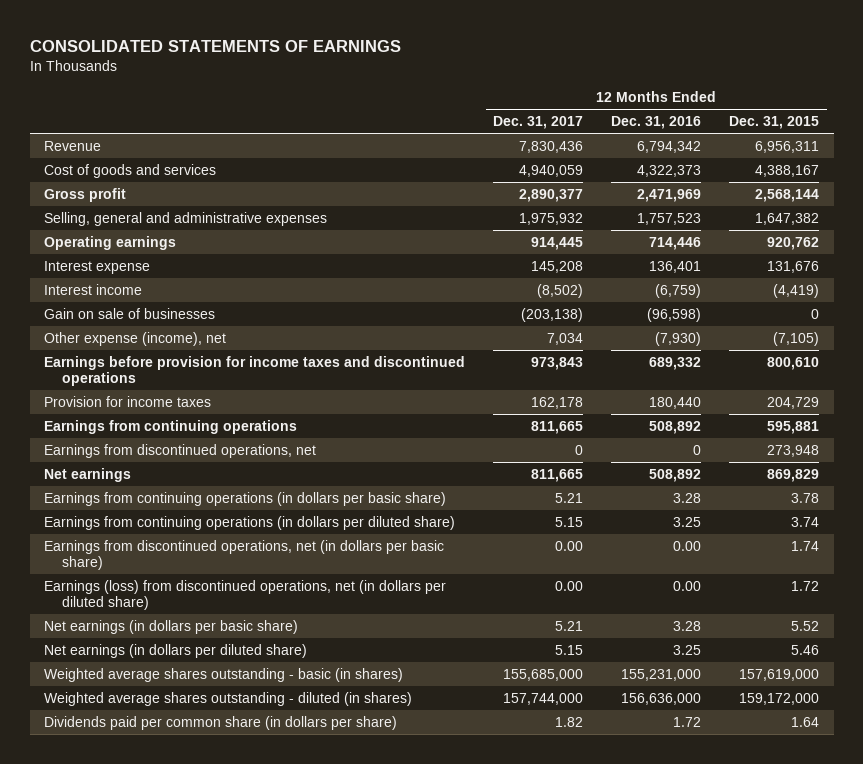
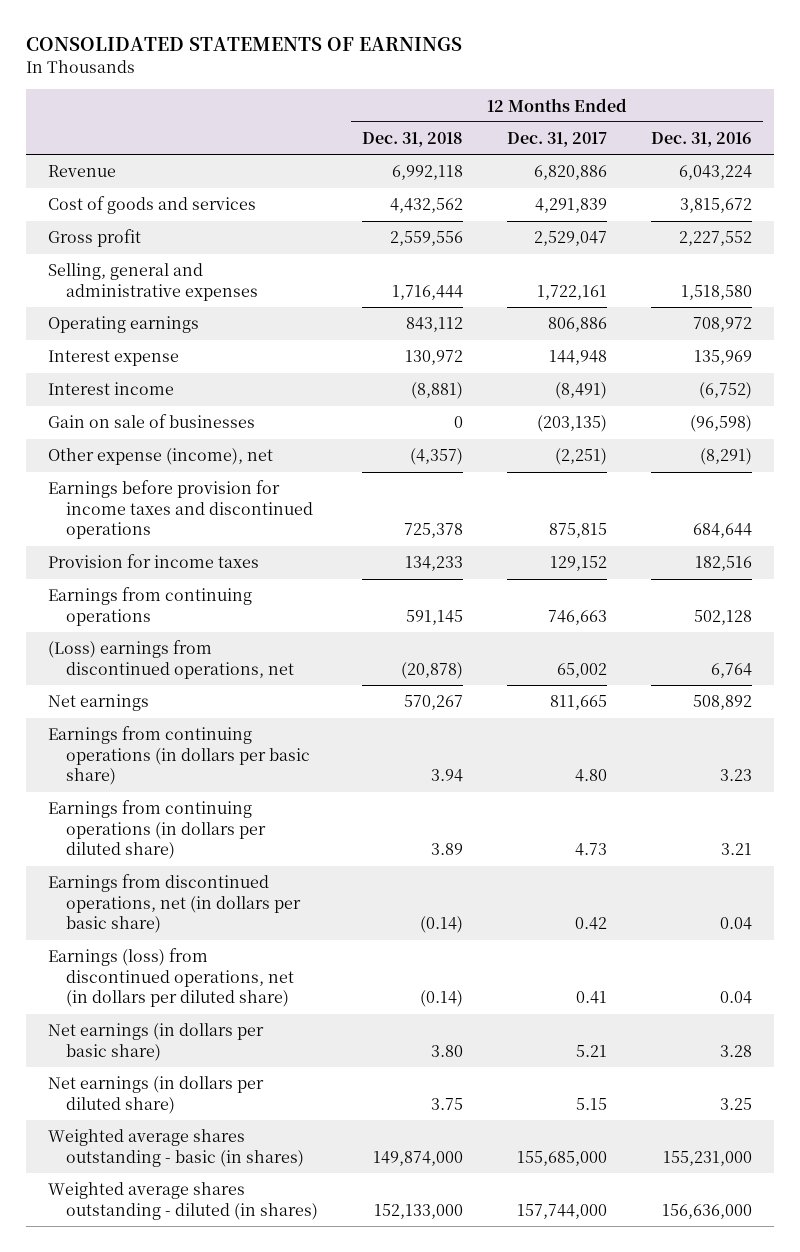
- | 12 Months Ended Dec. 31, 2017 | 12 Months Ended Dec. 31, 2016 | 12 Months Ended Dec. 31, 2015
+ | 12 Months Ended Dec. 31, 2018 | 12 Months Ended Dec. 31, 2017 | 12 Months Ended Dec. 31, 2016
- Revenue | 7,830,436 | 6,794,342 | 6,956,311
- Cost of goods and services | 4,940,059 | 4,322,373 | 4,388,167
- Gross profit | 2,890,377 | 2,471,969 | 2,568,144
- Selling, general and administrative expenses | 1,975,932 | 1,757,523 | 1,647,382
- Operating earnings | 914,445 | 714,446 | 920,762
- Interest expense | 145,208 | 136,401 | 131,676
- Interest income | (8,502) | (6,759) | (4,419)
- Gain on sale of businesses | (203,138) | (96,598) | 0
- Other expense (income), net | 7,034 | (7,930) | (7,105)
- Earnings before provision for income taxes and discontinued operations | 973,843 | 689,332 | 800,610
- Provision for income taxes | 162,178 | 180,440 | 204,729
- Earnings from continuing operations | 811,665 | 508,892 | 595,881
- Earnings from discontinued operations, net | 0 | 0 | 273,948
+ Revenue | 6,992,118 | 6,820,886 | 6,043,224
+ Cost of goods and services | 4,432,562 | 4,291,839 | 3,815,672
+ Gross profit | 2,559,556 | 2,529,047 | 2,227,552
+ Selling, general and administrative expenses | 1,716,444 | 1,722,161 | 1,518,580
+ Operating earnings | 843,112 | 806,886 | 708,972
+ Interest expense | 130,972 | 144,948 | 135,969
+ Interest income | (8,881) | (8,491) | (6,752)
+ Gain on sale of businesses | 0 | (203,135) | (96,598)
+ Other expense (income), net | (4,357) | (2,251) | (8,291)
+ Earnings before provision for income taxes and discontinued operations | 725,378 | 875,815 | 684,644
+ Provision for income taxes | 134,233 | 129,152 | 182,516
+ Earnings from continuing operations | 591,145 | 746,663 | 502,128
+ (Loss) earnings from discontinued operations, net | (20,878) | 65,002 | 6,764
- Earnings from continuing operations (in dollars per basic share) | 5.21 | 3.28 | 3.78
- Earnings from continuing operations (in dollars per diluted share) | 5.15 | 3.25 | 3.74
- Earnings from discontinued operations, net (in dollars per basic share) | 0.00 | 0.00 | 1.74
- Earnings (loss) from discontinued operations, net (in dollars per diluted share) | 0.00 | 0.00 | 1.72
+ Earnings from continuing operations (in dollars per basic share) | 3.94 | 4.80 | 3.23
+ Earnings from continuing operations (in dollars per diluted share) | 3.89 | 4.73 | 3.21
+ Earnings from discontinued operations, net (in dollars per basic share) | (0.14) | 0.42 | 0.04
+ Earnings (loss) from discontinued operations, net (in dollars per diluted share) | (0.14) | 0.41 | 0.04
- Dividends paid per common share (in dollars per share) | 1.82 | 1.72 | 1.64

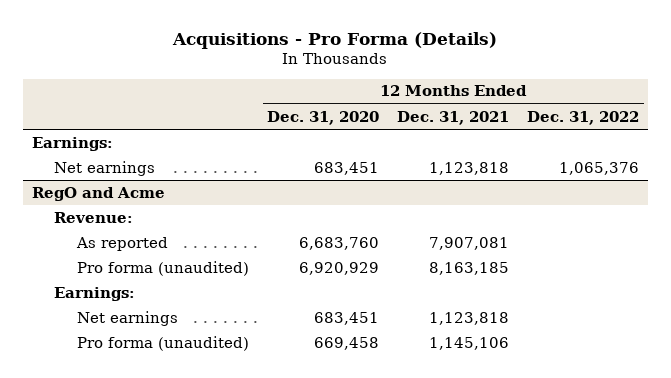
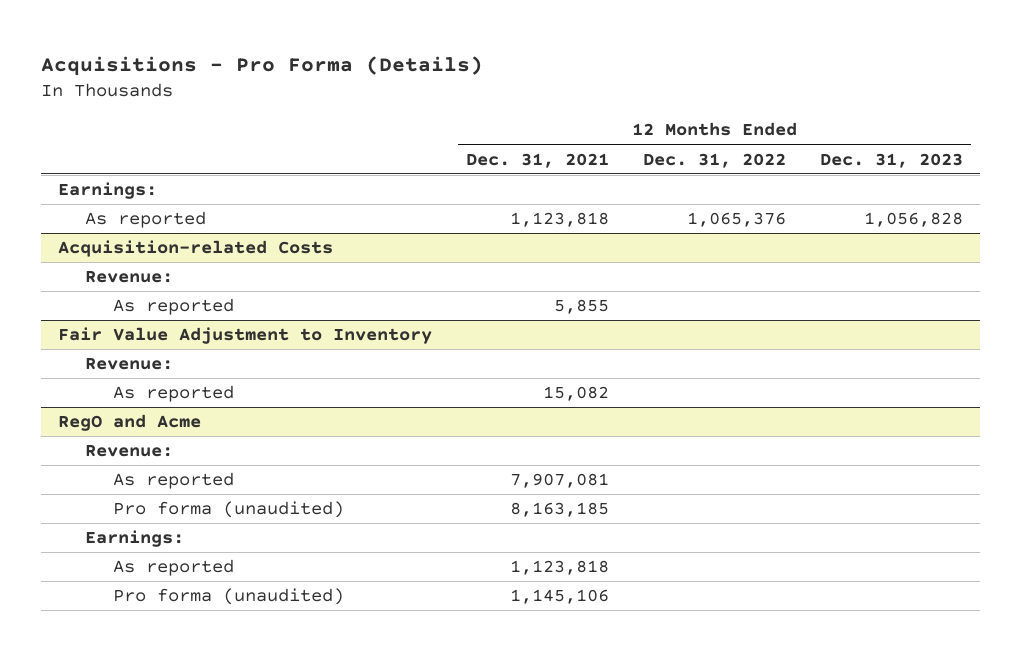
- | 12 Months Ended Dec. 31, 2020 | 12 Months Ended Dec. 31, 2021 | 12 Months Ended Dec. 31, 2022
+ | 12 Months Ended Dec. 31, 2021 | 12 Months Ended Dec. 31, 2022 | 12 Months Ended Dec. 31, 2023
- Net earnings | 683,451 | 1,123,818 | 1,065,376
+ As reported | 1,123,818 | 1,065,376 | 1,056,828
+ Acquisition-related Costs
+ Revenue:
+ As reported | 5,855 | |
+ Fair Value Adjustment to Inventory
+ Revenue:
+ As reported | 15,082 | |
@ RegO and Acme
- Net earnings | 683,451 | 1,123,818 |
+ As reported | 1,123,818 | |

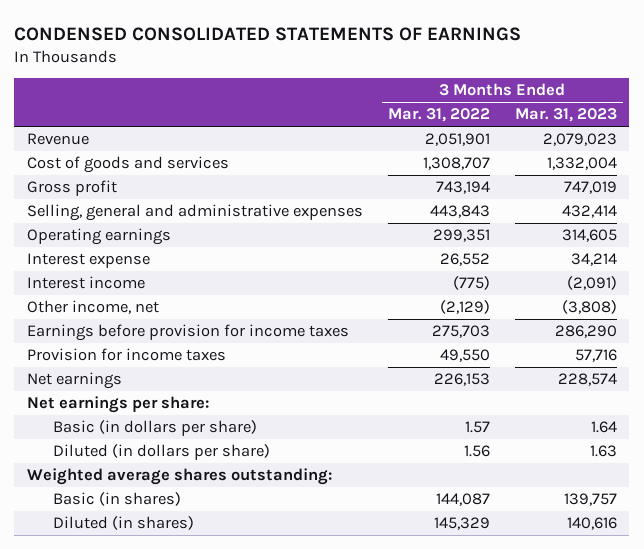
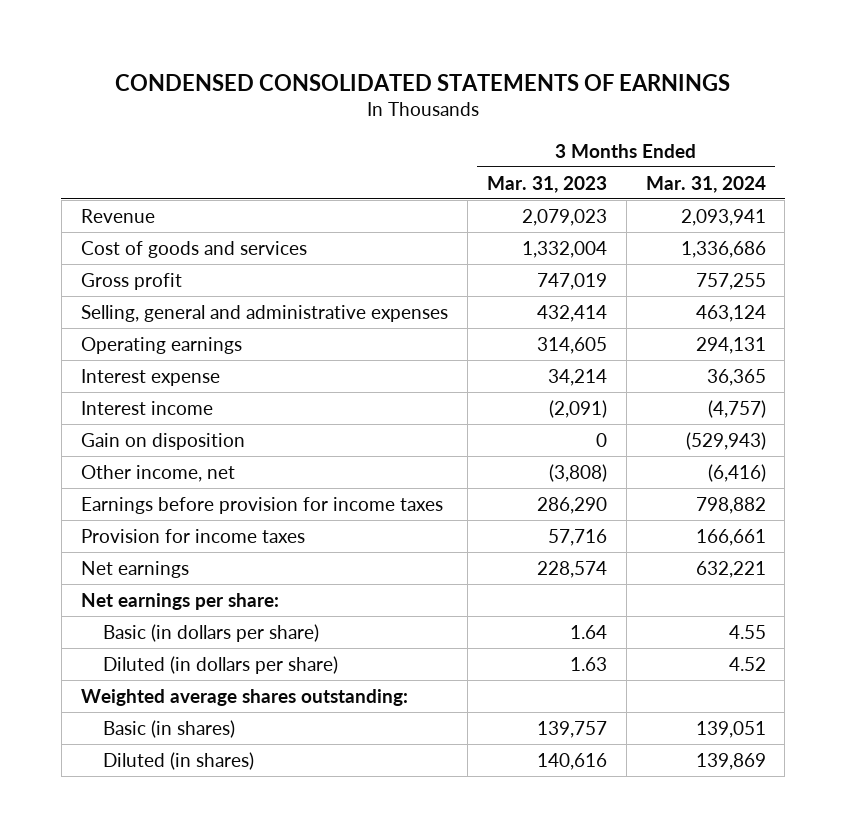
- | 3 Months Ended Mar. 31, 2022 | 3 Months Ended Mar. 31, 2023
+ | 3 Months Ended Mar. 31, 2023 | 3 Months Ended Mar. 31, 2024
+ Gain on disposition | 0 | (529,943)

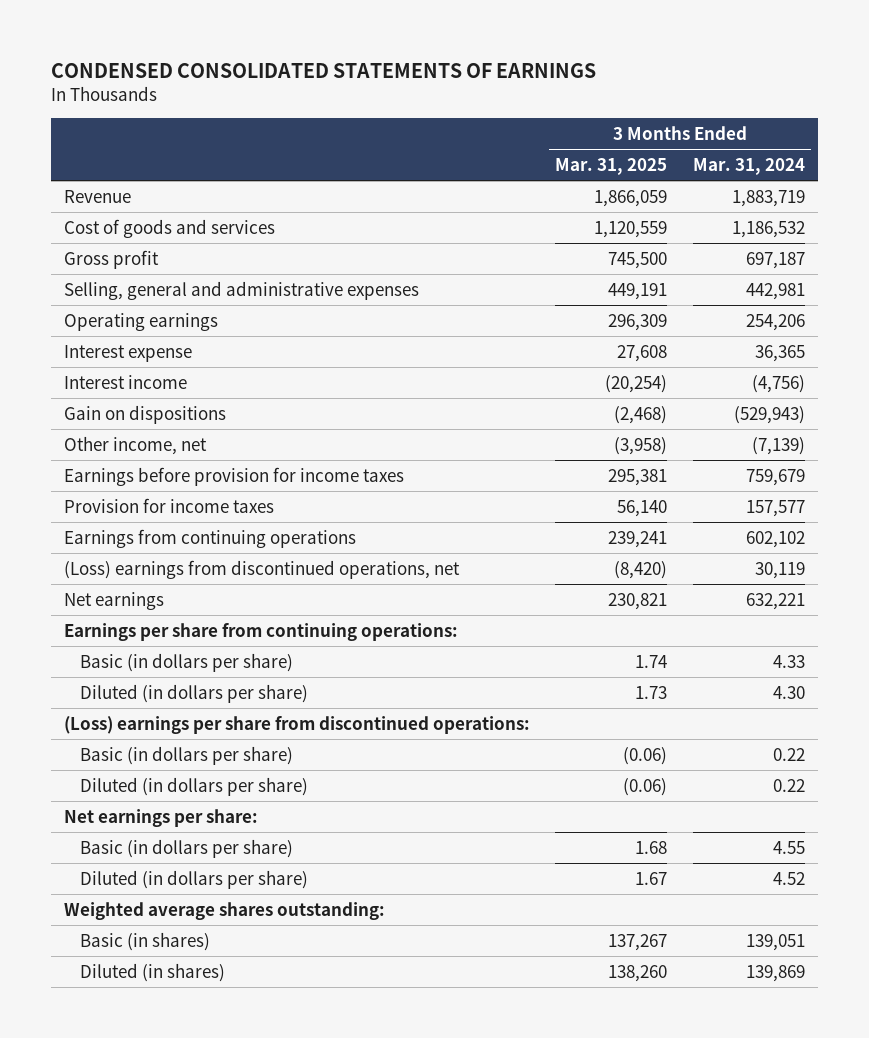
- | 3 Months Ended Mar. 31, 2023 | 3 Months Ended Mar. 31, 2024
+ | 3 Months Ended Mar. 31, 2025 | 3 Months Ended Mar. 31, 2024
- Revenue | 2,079,023 | 2,093,941
- Cost of goods and services | 1,332,004 | 1,336,686
- Gross profit | 747,019 | 757,255
- Selling, general and administrative expenses | 432,414 | 463,124
- Operating earnings | 314,605 | 294,131
+ Revenue | 1,866,059 | 1,883,719
+ Cost of goods and services | 1,120,559 | 1,186,532
+ Gross profit | 745,500 | 697,187
+ Selling, general and administrative expenses | 449,191 | 442,981
+ Operating earnings | 296,309 | 254,206
- Interest income | (2,091) | (4,757)
- Gain on disposition | 0 | (529,943)
- Other income, net | (3,808) | (6,416)
- Earnings before provision for income taxes | 286,290 | 798,882
- Provision for income taxes | 57,716 | 166,661
+ Interest income | (20,254) | (4,756)
+ Gain on dispositions | (2,468) | (529,943)
+ Other income, net | (3,958) | (7,139)
+ Earnings before provision for income taxes | 295,381 | 759,679
+ Provision for income taxes | 56,140 | 157,577
+ Earnings from continuing operations | 239,241 | 602,102
+ (Loss) earnings from discontinued operations, net | (8,420) | 30,119
+ Earnings per share from continuing operations:
+ Basic (in dollars per share) | 1.74 | 4.33
+ Diluted (in dollars per share) | 1.73 | 4.30
+ (Loss) earnings per share from discontinued operations:
+ Basic (in dollars per share) | (0.06) | 0.22
+ Diluted (in dollars per share) | (0.06) | 0.22

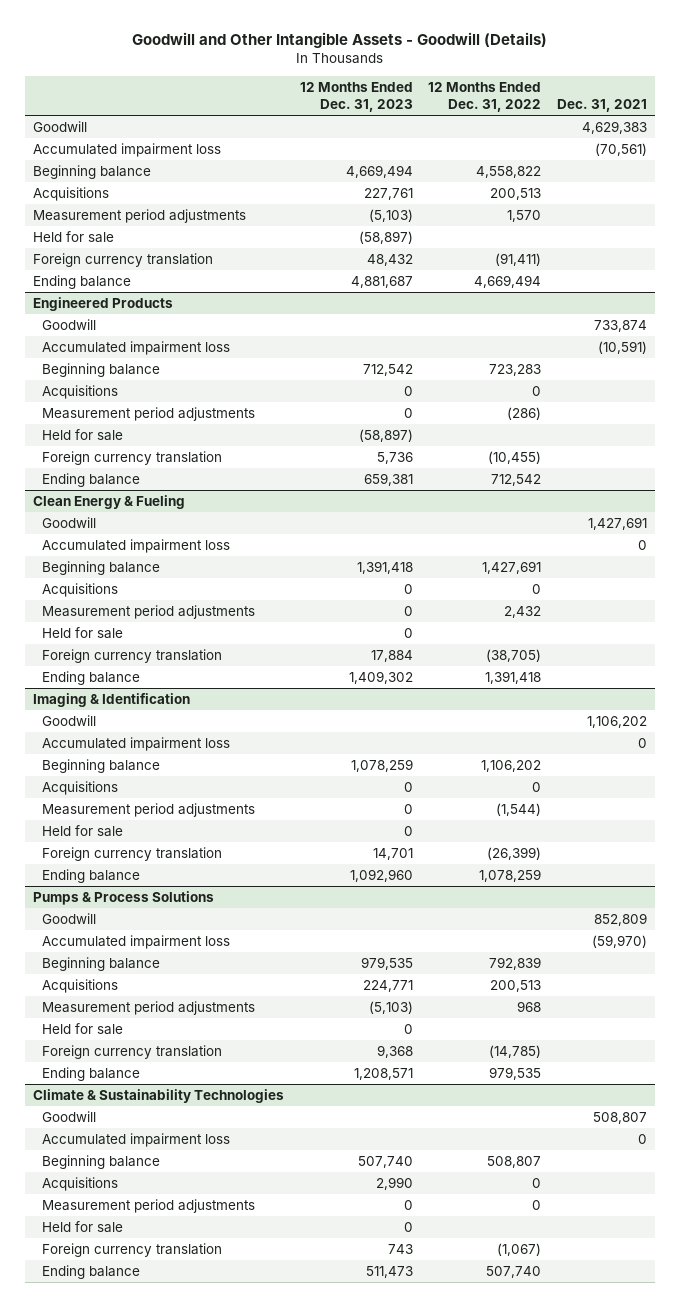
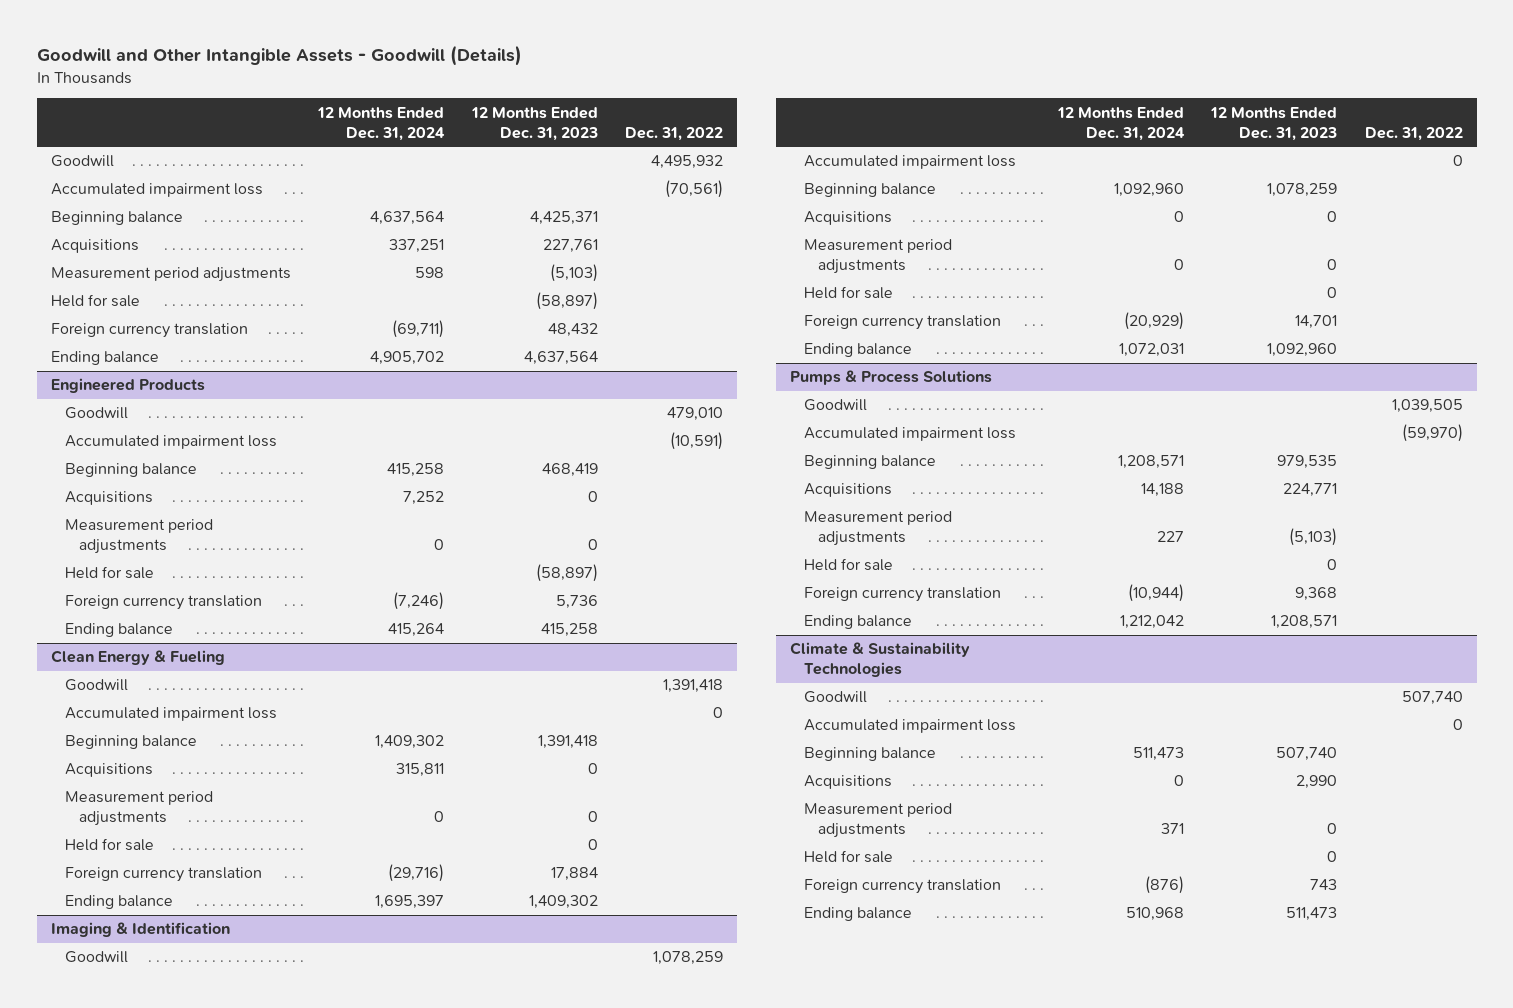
- | 12 Months Ended Dec. 31, 2023 | 12 Months Ended Dec. 31, 2022 | Dec. 31, 2021
+ | 12 Months Ended Dec. 31, 2024 | 12 Months Ended Dec. 31, 2023 | Dec. 31, 2022
- Beginning balance | 4,669,494 | 4,558,822 |
+ Beginning balance | 4,637,564 | 4,425,371 |
- Ending balance | 4,881,687 | 4,669,494 |
+ Ending balance | 4,905,702 | 4,637,564 |
@ Engineered Products
- Beginning balance | 712,542 | 723,283 |
+ Beginning balance | 415,258 | 468,419 |
- Ending balance | 659,381 | 712,542 |
+ Ending balance | 415,264 | 415,258 |

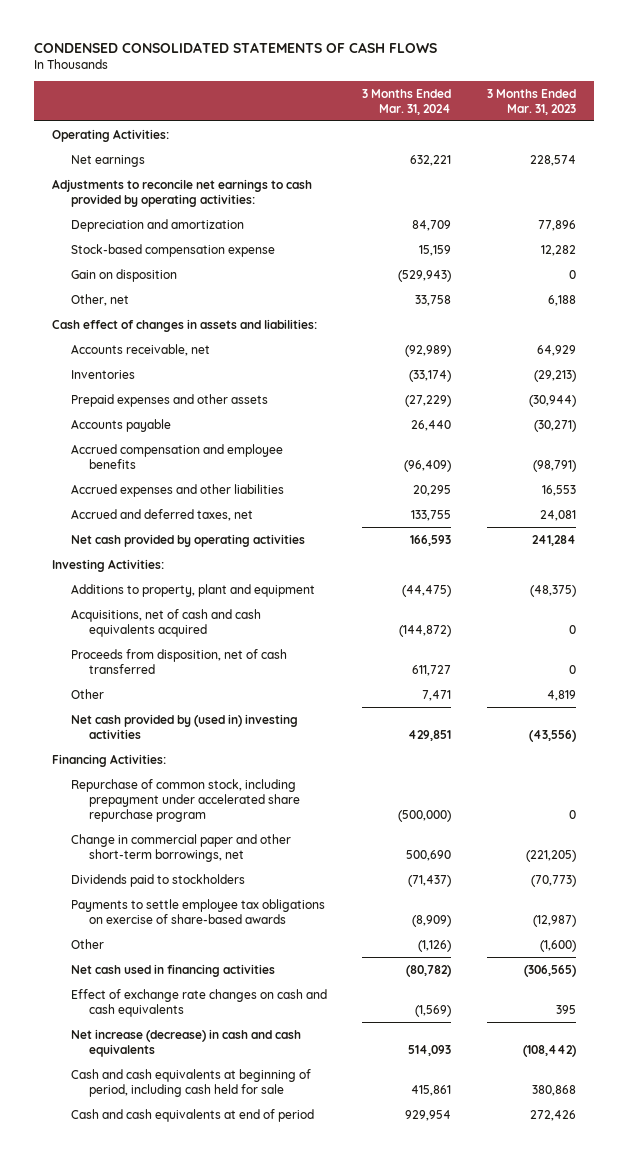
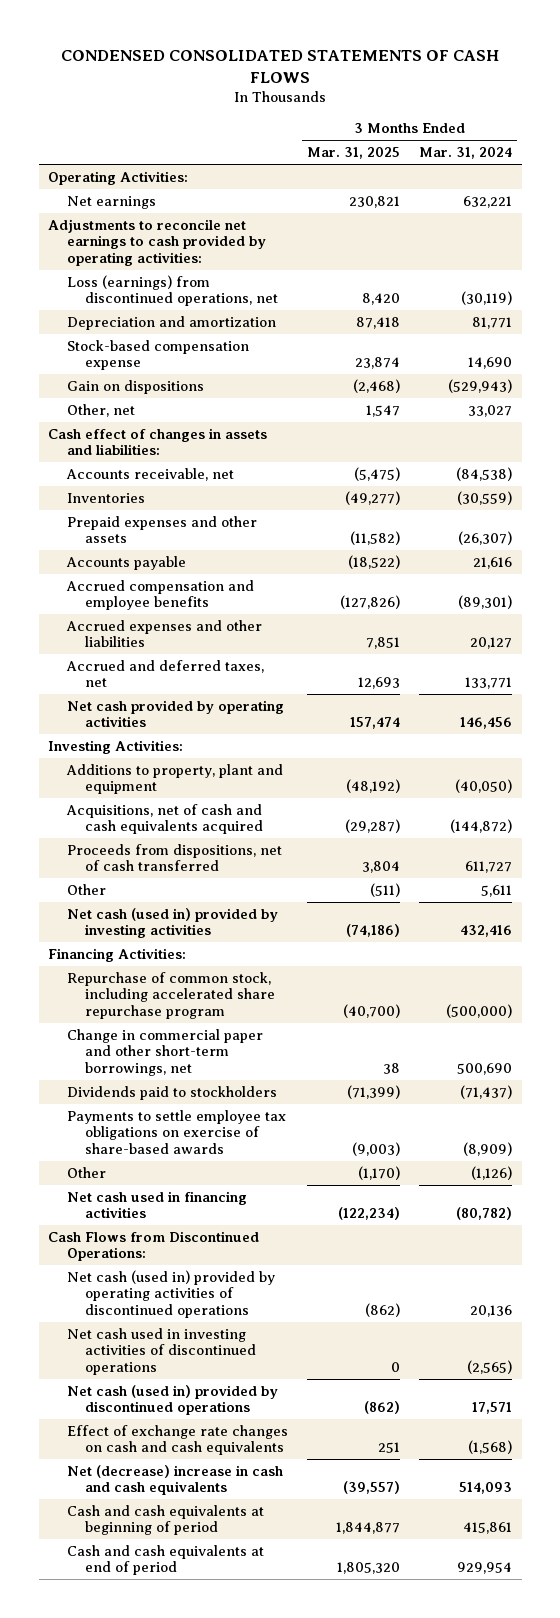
- | 3 Months Ended Mar. 31, 2024 | 3 Months Ended Mar. 31, 2023
+ | 3 Months Ended Mar. 31, 2025 | 3 Months Ended Mar. 31, 2024
- Depreciation and amortization | 84,709 | 77,896
- Stock-based compensation expense | 15,159 | 12,282
- Gain on disposition | (529,943) | 0
- Other, net | 33,758 | 6,188
+ Loss (earnings) from discontinued operations, net | 8,420 | (30,119)
+ Depreciation and amortization | 87,418 | 81,771
+ Stock-based compensation expense | 23,874 | 14,690
+ Gain on dispositions | (2,468) | (529,943)
+ Other, net | 1,547 | 33,027
- Accounts receivable, net | (92,989) | 64,929
- Inventories | (33,174) | (29,213)
- Prepaid expenses and other assets | (27,229) | (30,944)
- Accounts payable | 26,440 | (30,271)
- Accrued compensation and employee benefits | (96,409) | (98,791)
- Accrued expenses and other liabilities | 20,295 | 16,553
- Accrued and deferred taxes, net | 133,755 | 24,081
- Net cash provided by operating activities | 166,593 | 241,284
+ Accounts receivable, net | (5,475) | (84,538)
+ Inventories | (49,277) | (30,559)
+ Prepaid expenses and other assets | (11,582) | (26,307)
+ Accounts payable | (18,522) | 21,616
+ Accrued compensation and employee benefits | (127,826) | (89,301)
+ Accrued expenses and other liabilities | 7,851 | 20,127
+ Accrued and deferred taxes, net | 12,693 | 133,771
+ Net cash provided by operating activities | 157,474 | 146,456
- Additions to property, plant and equipment | (44,475) | (48,375)
+ Additions to property, plant and equipment | (48,192) | (40,050)
- Proceeds from disposition, net of cash transferred | 611,727 | 0
- Other | 7,471 | 4,819
- Net cash provided by (used in) investing activities | 429,851 | (43,556)
+ Proceeds from dispositions, net of cash transferred | 3,804 | 611,727
+ Other | (511) | 5,611
+ Net cash (used in) provided by investing activities | (74,186) | 432,416
- Repurchase of common stock, including prepayment under accelerated share repurchase program | (500,000) | 0
+ Repurchase of common stock, including accelerated share repurchase program | (40,700) | (500,000)
- Effect of exchange rate changes on cash and cash equivalents | (1,569) | 395
- Net increase (decrease) in cash and cash equivalents | 514,093 | (108,442)
- Cash and cash equivalents at beginning of period, including cash held for sale | 415,861 | 380,868
+ Cash Flows from Discontinued Operations:
+ Net cash (used in) provided by operating activities of discontinued operations | (862) | 20,136
+ Net cash used in investing activities of discontinued operations | 0 | (2,565)
+ Net cash (used in) provided by discontinued operations | (862) | 17,571
+ Effect of exchange rate changes on cash and cash equivalents | 251 | (1,568)
+ Net (decrease) increase in cash and cash equivalents | (39,557) | 514,093
+ Cash and cash equivalents at beginning of period | 1,844,877 | 415,861

